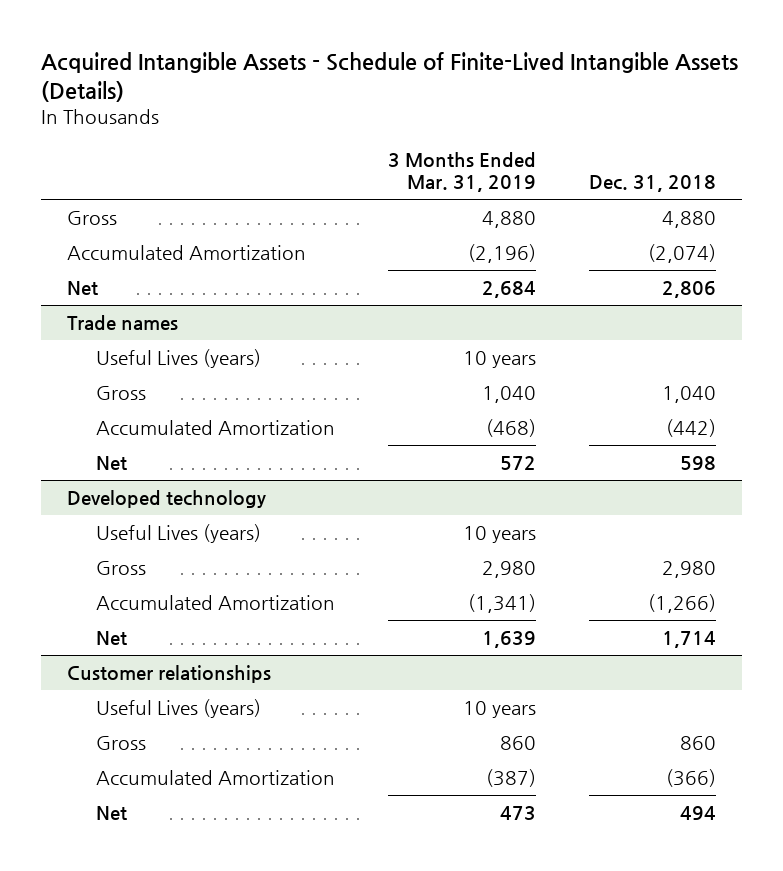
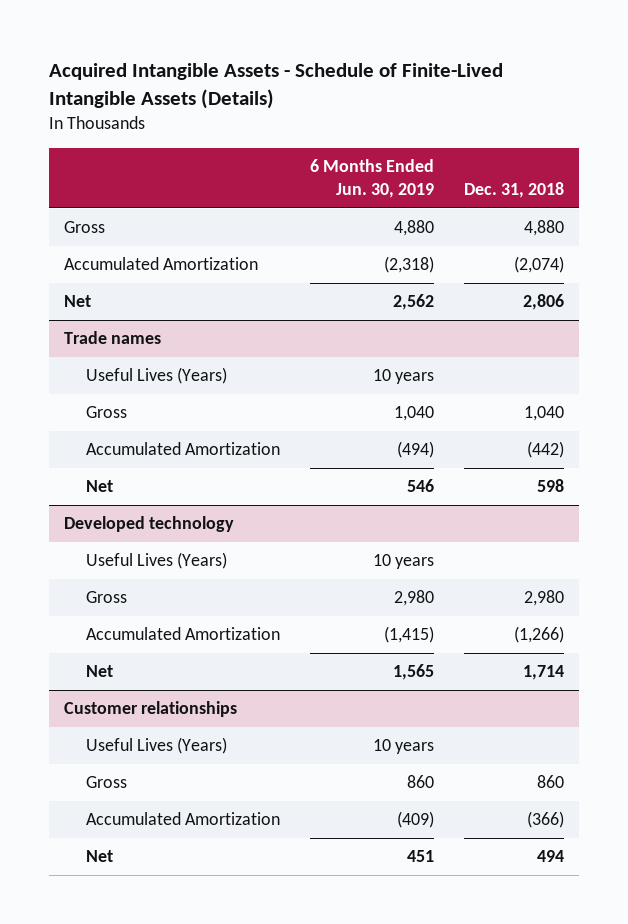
- | 3 Months Ended Mar. 31, 2019 | Dec. 31, 2018
+ | 6 Months Ended Jun. 30, 2019 | Dec. 31, 2018
@ Trade names
- Useful Lives (years) | 10 years |
+ Useful Lives (Years) | 10 years |
@ Developed technology
- Useful Lives (years) | 10 years |
+ Useful Lives (Years) | 10 years |
@ Customer relationships
- Useful Lives (years) | 10 years |
+ Useful Lives (Years) | 10 years |

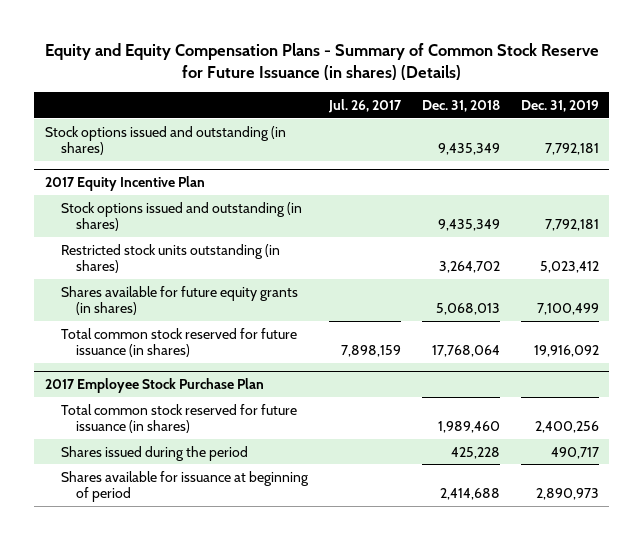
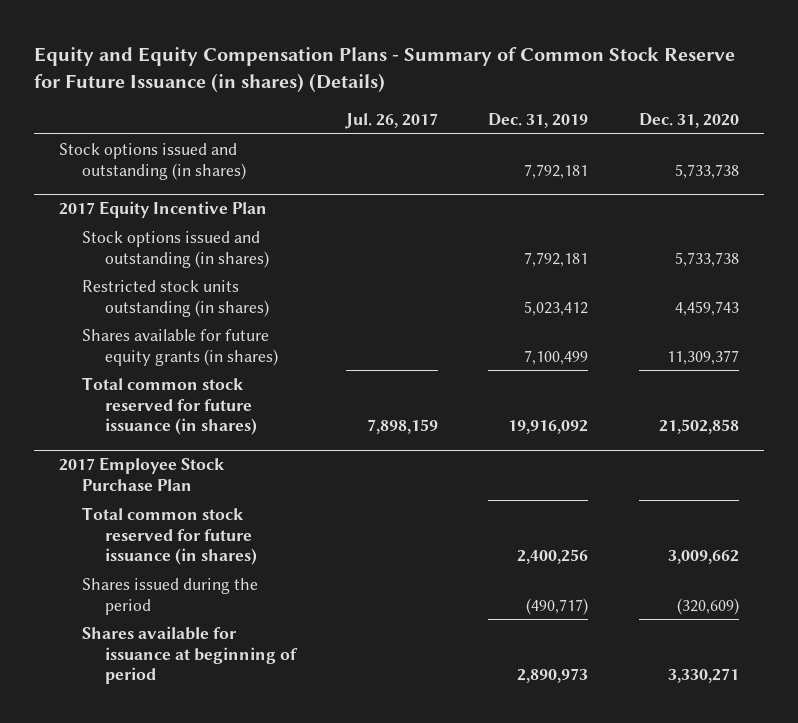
- | Jul. 26, 2017 | Dec. 31, 2018 | Dec. 31, 2019
+ | Jul. 26, 2017 | Dec. 31, 2019 | Dec. 31, 2020
@ 2017 Employee Stock Purchase Plan
- Shares issued during the period | | 425,228 | 490,717
+ Shares issued during the period | | (490,717) | (320,609)

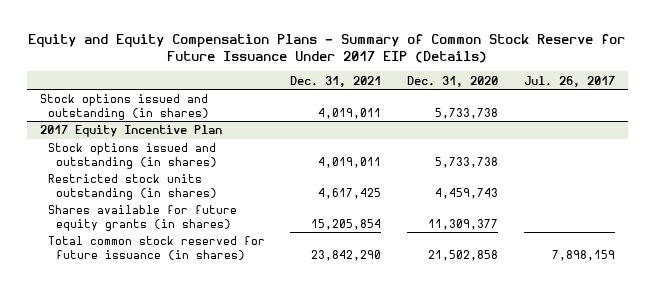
- Equity and Equity Compensation Plans - Summary of Common Stock Reserve for Future Issuance (in shares) (Details)
+ Equity and Equity Compensation Plans - Summary of Common Stock Reserve for Future Issuance Under 2017 EIP (Details)
- | Jul. 26, 2017 | Dec. 31, 2019 | Dec. 31, 2020
+ | Dec. 31, 2021 | Dec. 31, 2020 | Jul. 26, 2017
- 2017 Employee Stock Purchase Plan
- Total common stock reserved for future issuance (in shares) | | 2,400,256 | 3,009,662
- Shares issued during the period | | (490,717) | (320,609)
- Shares available for issuance at beginning of period | | 2,890,973 | 3,330,271

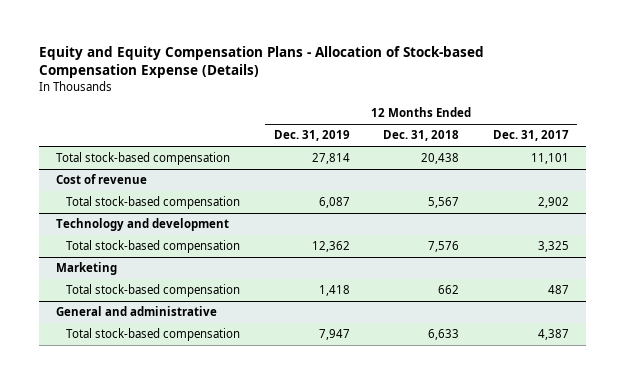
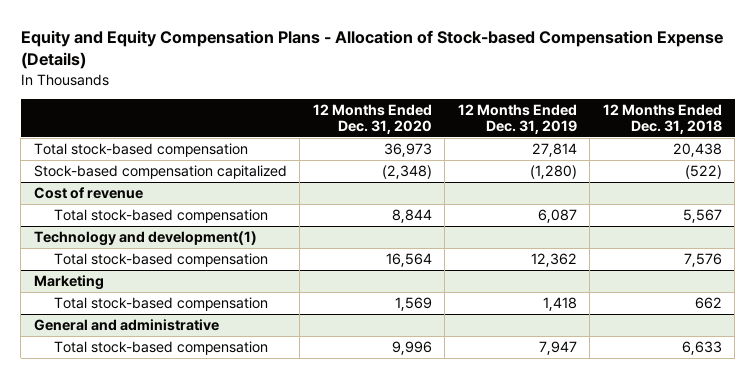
- | 12 Months Ended Dec. 31, 2019 | 12 Months Ended Dec. 31, 2018 | 12 Months Ended Dec. 31, 2017
+ | 12 Months Ended Dec. 31, 2020 | 12 Months Ended Dec. 31, 2019 | 12 Months Ended Dec. 31, 2018
+ Stock-based compensation capitalized | (2,348) | (1,280) | (522)
- Technology and development
+ Technology and development(1)

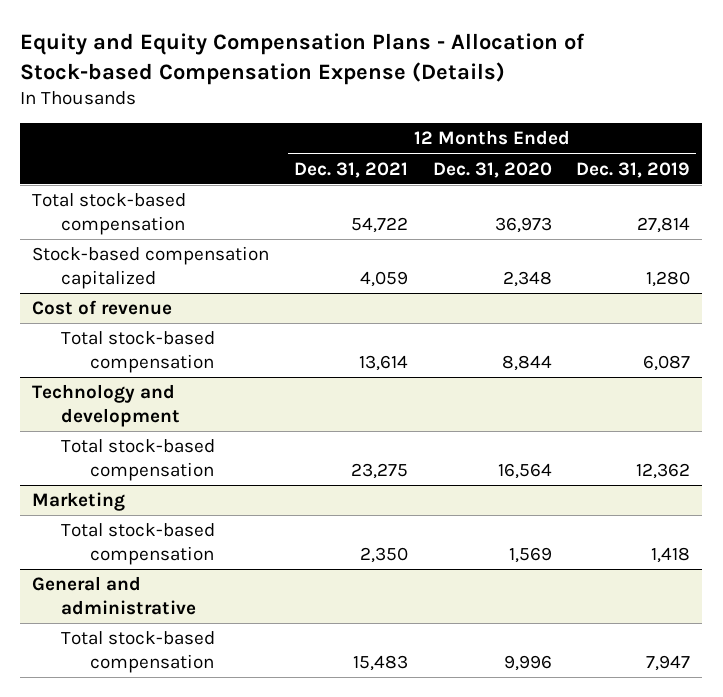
- | 12 Months Ended Dec. 31, 2020 | 12 Months Ended Dec. 31, 2019 | 12 Months Ended Dec. 31, 2018
+ | 12 Months Ended Dec. 31, 2021 | 12 Months Ended Dec. 31, 2020 | 12 Months Ended Dec. 31, 2019
- Stock-based compensation capitalized | (2,348) | (1,280) | (522)
+ Stock-based compensation capitalized | 4,059 | 2,348 | 1,280
- Technology and development(1)
+ Technology and development

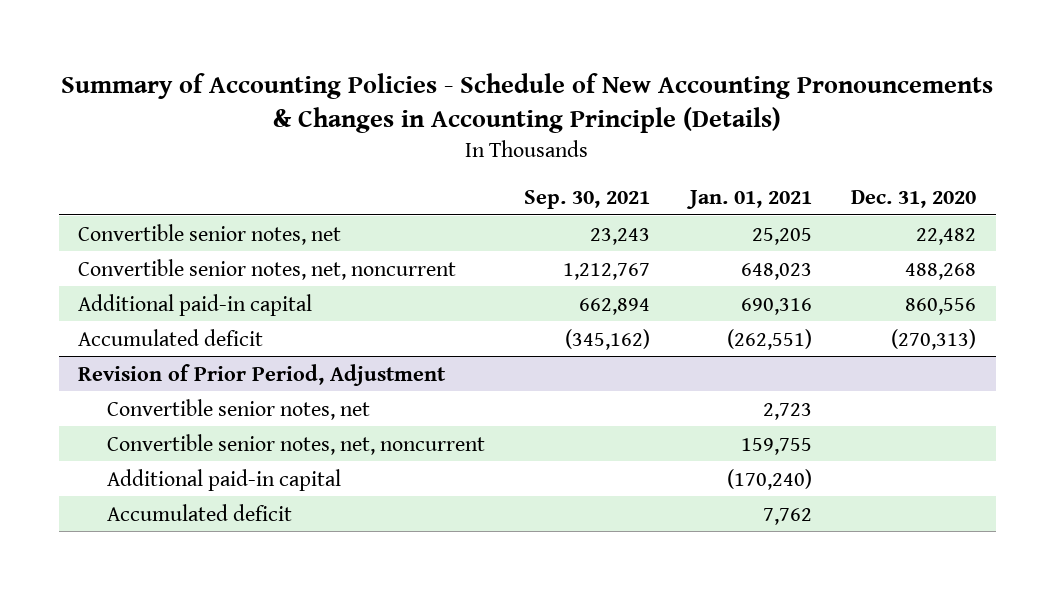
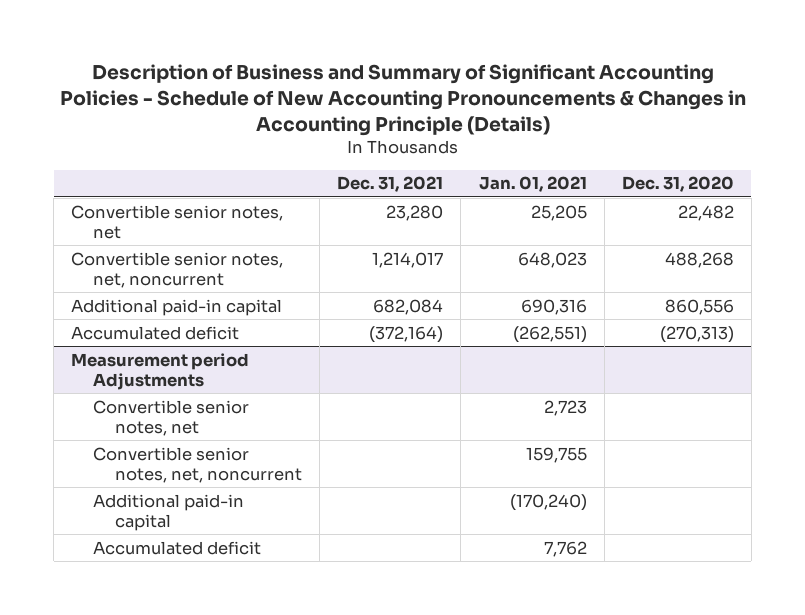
- Summary of Accounting Policies - Schedule of New Accounting Pronouncements & Changes in Accounting Principle (Details)
+ Description of Business and Summary of Significant Accounting Policies - Schedule of New Accounting Pronouncements & Changes in Accounting Principle (Details)
- | Sep. 30, 2021 | Jan. 01, 2021 | Dec. 31, 2020
+ | Dec. 31, 2021 | Jan. 01, 2021 | Dec. 31, 2020
- Revision of Prior Period, Adjustment
+ Measurement period Adjustments

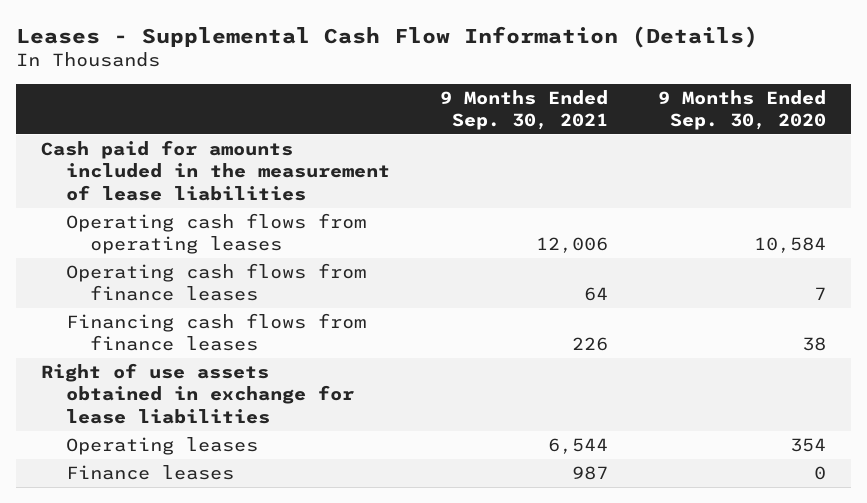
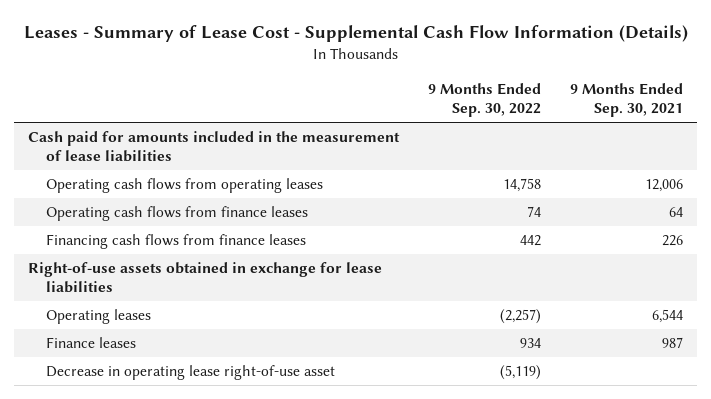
- Leases - Supplemental Cash Flow Information (Details)
+ Leases - Summary of Lease Cost - Supplemental Cash Flow Information (Details)
- | 9 Months Ended Sep. 30, 2021 | 9 Months Ended Sep. 30, 2020
+ | 9 Months Ended Sep. 30, 2022 | 9 Months Ended Sep. 30, 2021
- Right of use assets obtained in exchange for lease liabilities
+ Right-of-use assets obtained in exchange for lease liabilities
+ Decrease in operating lease right-of-use asset | (5,119) |

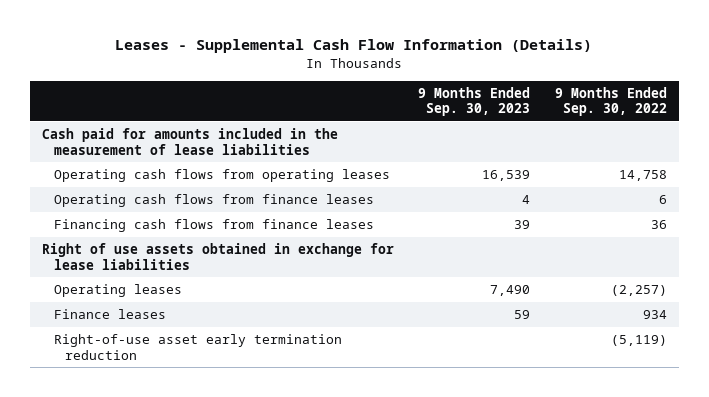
- Leases - Summary of Lease Cost - Supplemental Cash Flow Information (Details)
+ Leases - Supplemental Cash Flow Information (Details)
- | 9 Months Ended Sep. 30, 2022 | 9 Months Ended Sep. 30, 2021
+ | 9 Months Ended Sep. 30, 2023 | 9 Months Ended Sep. 30, 2022
- Operating cash flows from finance leases | 74 | 64
- Financing cash flows from finance leases | 442 | 226
- Right-of-use assets obtained in exchange for lease liabilities
+ Operating cash flows from finance leases | 4 | 6
+ Financing cash flows from finance leases | 39 | 36
+ Right of use assets obtained in exchange for lease liabilities
- Decrease in operating lease right-of-use asset | (5,119) |
+ Right-of-use asset early termination reduction | | (5,119)

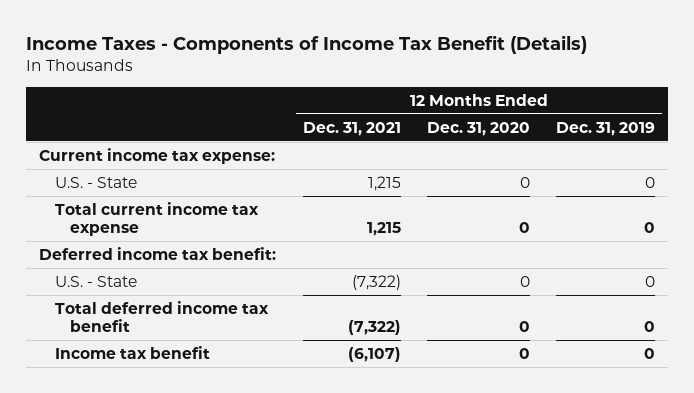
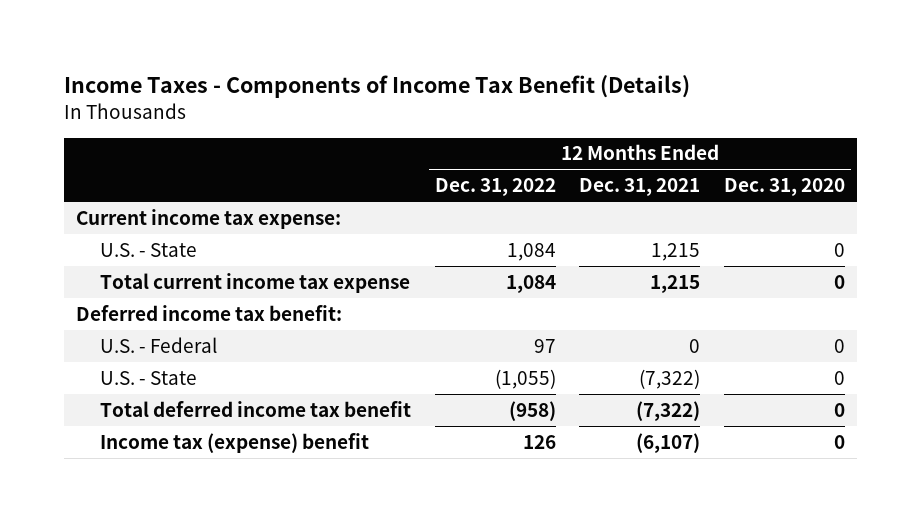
- | 12 Months Ended Dec. 31, 2021 | 12 Months Ended Dec. 31, 2020 | 12 Months Ended Dec. 31, 2019
+ | 12 Months Ended Dec. 31, 2022 | 12 Months Ended Dec. 31, 2021 | 12 Months Ended Dec. 31, 2020
+ U.S. - Federal | 97 | 0 | 0
- Income tax benefit | (6,107) | 0 | 0
+ Income tax (expense) benefit | 126 | (6,107) | 0

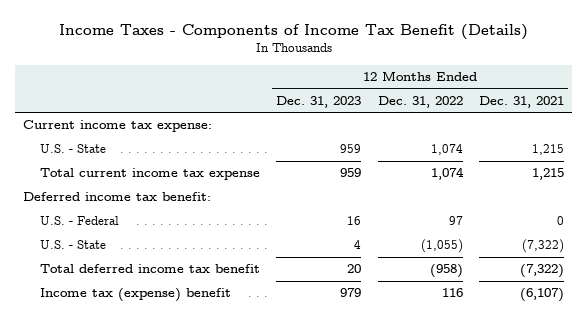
- | 12 Months Ended Dec. 31, 2022 | 12 Months Ended Dec. 31, 2021 | 12 Months Ended Dec. 31, 2020
+ | 12 Months Ended Dec. 31, 2023 | 12 Months Ended Dec. 31, 2022 | 12 Months Ended Dec. 31, 2021
- U.S. - State | 1,084 | 1,215 | 0
- Total current income tax expense | 1,084 | 1,215 | 0
+ U.S. - State | 959 | 1,074 | 1,215
+ Total current income tax expense | 959 | 1,074 | 1,215
- Income tax (expense) benefit | 126 | (6,107) | 0
+ Income tax (expense) benefit | 979 | 116 | (6,107)

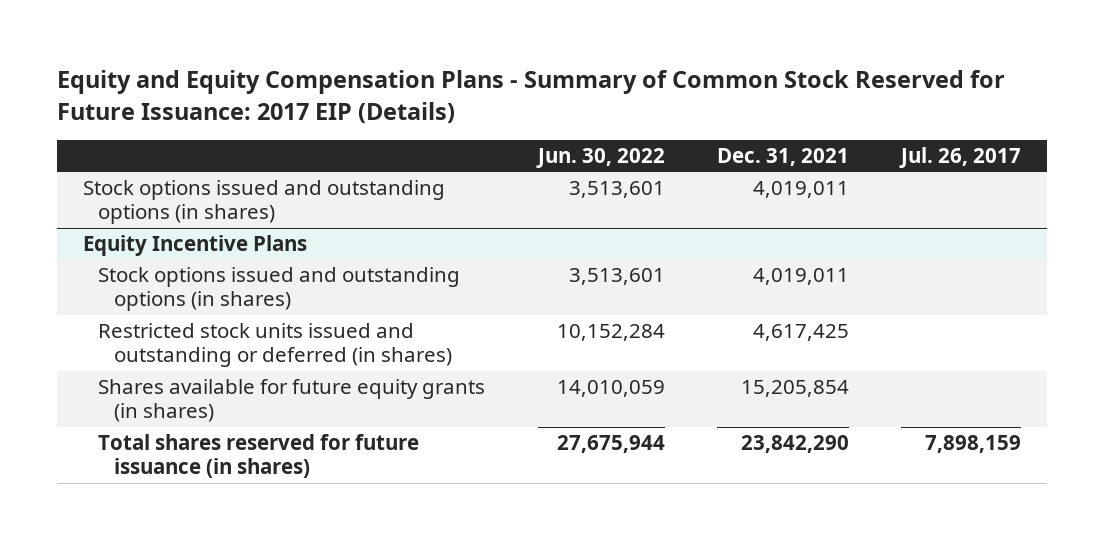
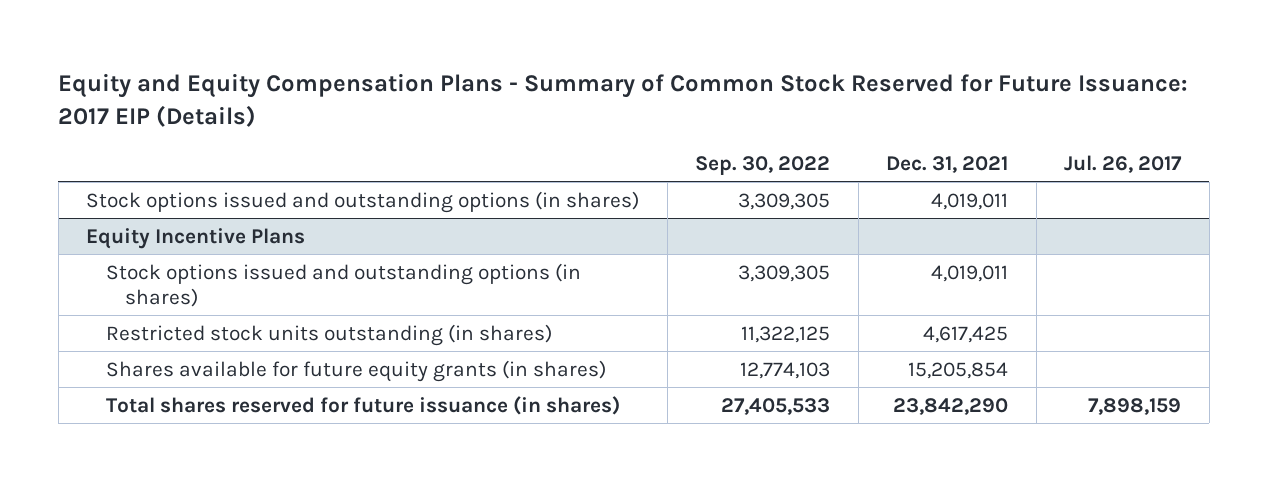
- | Jun. 30, 2022 | Dec. 31, 2021 | Jul. 26, 2017
+ | Sep. 30, 2022 | Dec. 31, 2021 | Jul. 26, 2017
@ Equity Incentive Plans
- Restricted stock units issued and outstanding or deferred (in shares) | 10,152,284 | 4,617,425 |
+ Restricted stock units outstanding (in shares) | 11,322,125 | 4,617,425 |

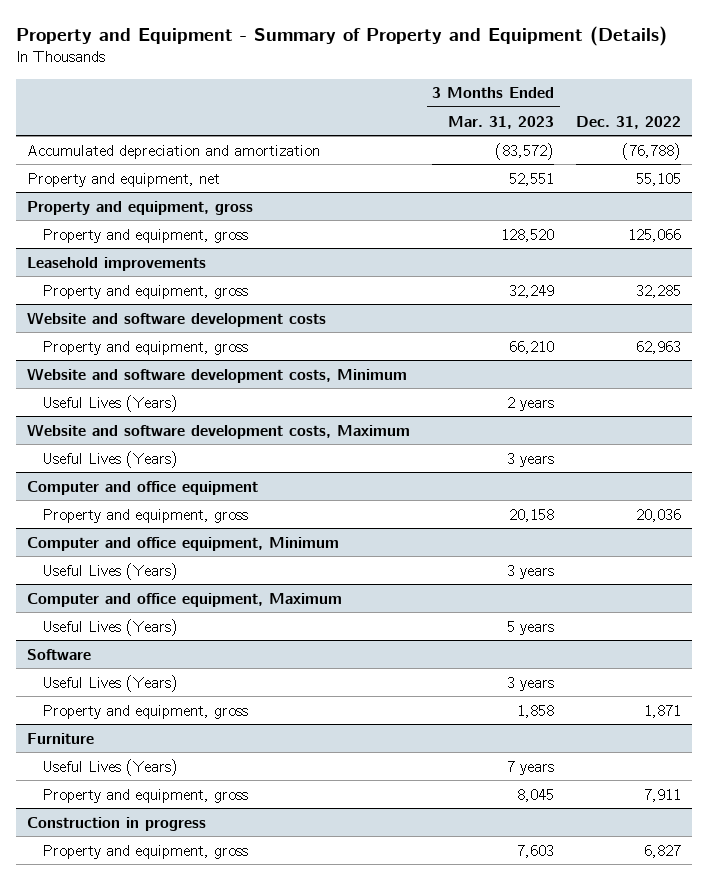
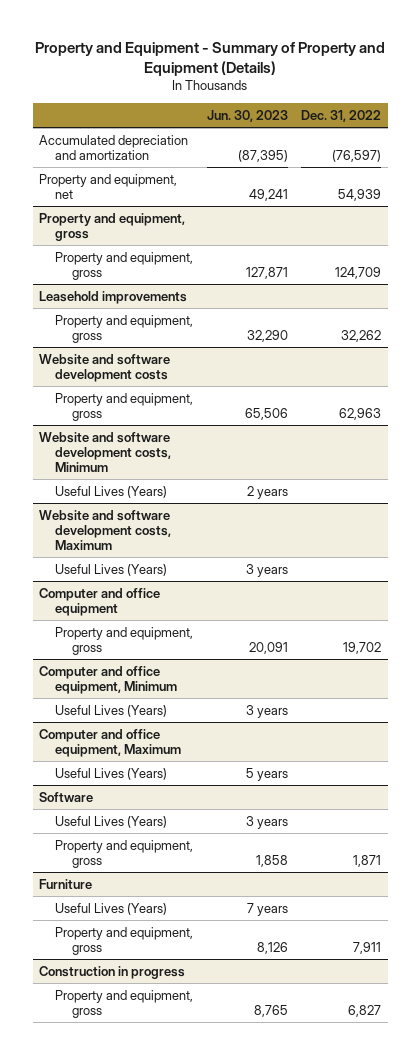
- | 3 Months Ended Mar. 31, 2023 | Dec. 31, 2022
+ | Jun. 30, 2023 | Dec. 31, 2022
- Accumulated depreciation and amortization | (83,572) | (76,788)
- Property and equipment, net | 52,551 | 55,105
+ Accumulated depreciation and amortization | (87,395) | (76,597)
+ Property and equipment, net | 49,241 | 54,939
@ Property and equipment, gross
- Property and equipment, gross | 128,520 | 125,066
+ Property and equipment, gross | 127,871 | 124,709
@ Leasehold improvements
- Property and equipment, gross | 32,249 | 32,285
+ Property and equipment, gross | 32,290 | 32,262
@ Computer and office equipment
- Property and equipment, gross | 20,158 | 20,036
+ Property and equipment, gross | 20,091 | 19,702

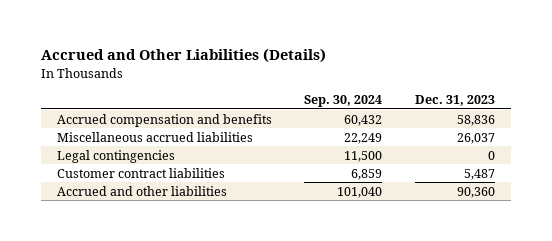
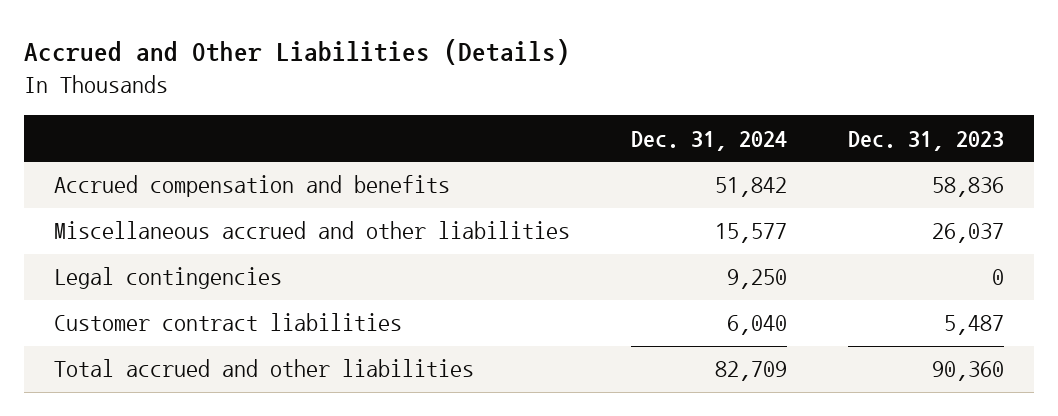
- | Sep. 30, 2024 | Dec. 31, 2023
+ | Dec. 31, 2024 | Dec. 31, 2023
- Miscellaneous accrued liabilities | 22,249 | 26,037
+ Miscellaneous accrued and other liabilities | 15,577 | 26,037
- Accrued and other liabilities | 101,040 | 90,360
+ Total accrued and other liabilities | 82,709 | 90,360

